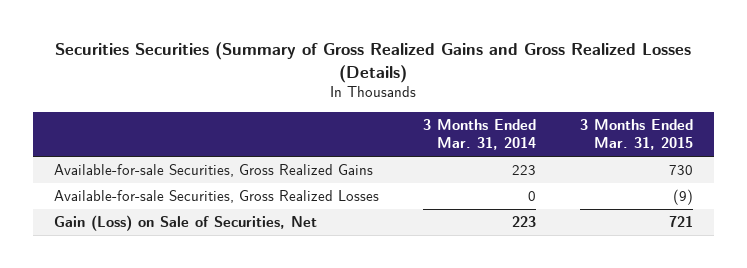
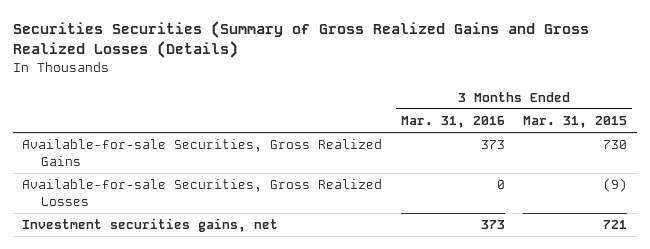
- | 3 Months Ended Mar. 31, 2014 | 3 Months Ended Mar. 31, 2015
+ | 3 Months Ended Mar. 31, 2016 | 3 Months Ended Mar. 31, 2015
- Gain (Loss) on Sale of Securities, Net | 223 | 721
+ Investment securities gains, net | 373 | 721

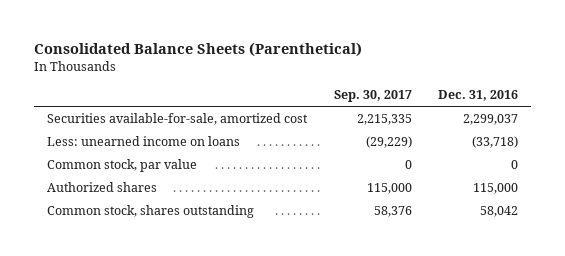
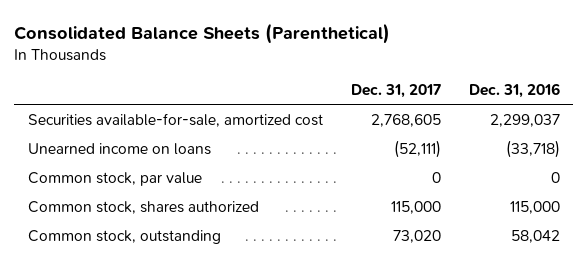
- | Sep. 30, 2017 | Dec. 31, 2016
+ | Dec. 31, 2017 | Dec. 31, 2016
- Less: unearned income on loans | (29,229) | (33,718)
+ Unearned income on loans | (52,111) | (33,718)
- Authorized shares | 115,000 | 115,000
- Common stock, shares outstanding | 58,376 | 58,042
+ Common stock, shares authorized | 115,000 | 115,000
+ Common stock, outstanding | 73,020 | 58,042

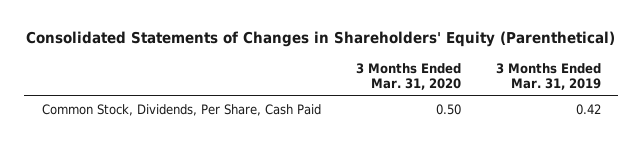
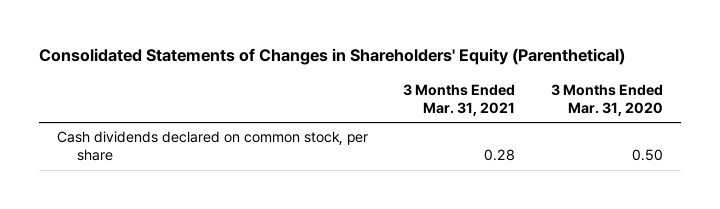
- | 3 Months Ended Mar. 31, 2020 | 3 Months Ended Mar. 31, 2019
+ | 3 Months Ended Mar. 31, 2021 | 3 Months Ended Mar. 31, 2020
- Common Stock, Dividends, Per Share, Cash Paid | 0.50 | 0.42
+ Cash dividends declared on common stock, per share | 0.28 | 0.50

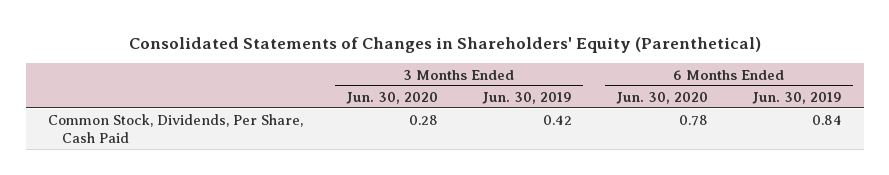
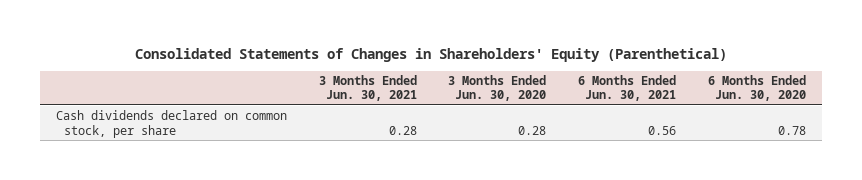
- | 3 Months Ended Jun. 30, 2020 | 3 Months Ended Jun. 30, 2019 | 6 Months Ended Jun. 30, 2020 | 6 Months Ended Jun. 30, 2019
+ | 3 Months Ended Jun. 30, 2021 | 3 Months Ended Jun. 30, 2020 | 6 Months Ended Jun. 30, 2021 | 6 Months Ended Jun. 30, 2020
- Common Stock, Dividends, Per Share, Cash Paid | 0.28 | 0.42 | 0.78 | 0.84
+ Cash dividends declared on common stock, per share | 0.28 | 0.28 | 0.56 | 0.78

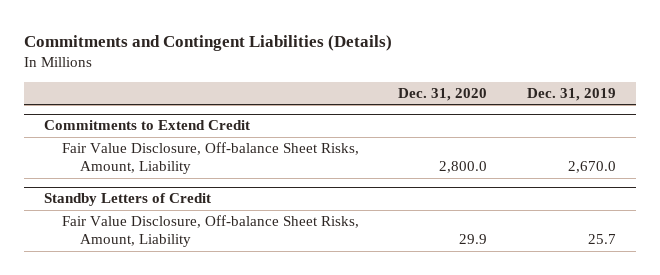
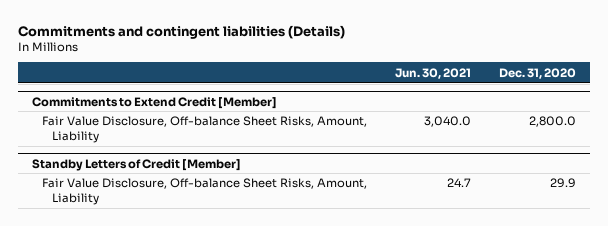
- Commitments and Contingent Liabilities (Details)
+ Commitments and contingent liabilities (Details)
- | Dec. 31, 2020 | Dec. 31, 2019
+ | Jun. 30, 2021 | Dec. 31, 2020
- Commitments to Extend Credit
+ Commitments to Extend Credit [Member]
- Standby Letters of Credit
+ Standby Letters of Credit [Member]

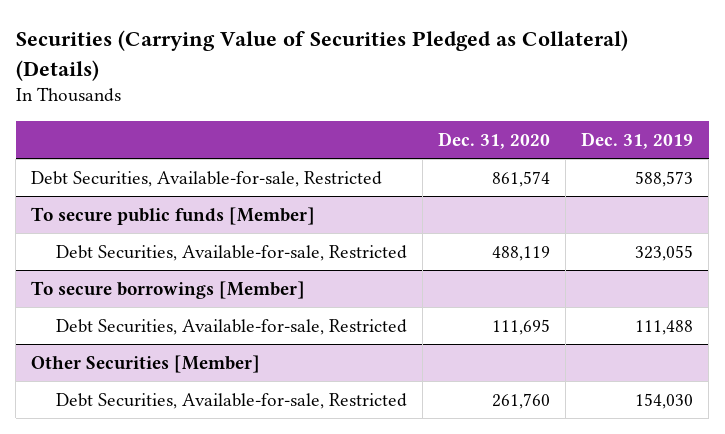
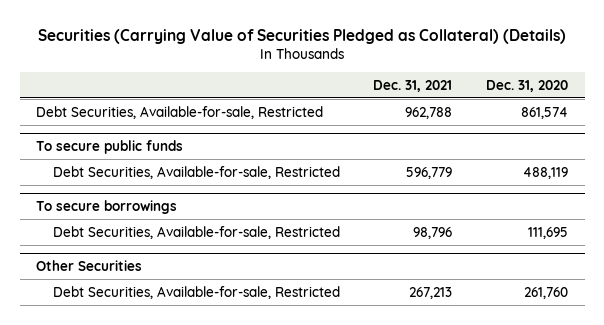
- | Dec. 31, 2020 | Dec. 31, 2019
+ | Dec. 31, 2021 | Dec. 31, 2020
- To secure public funds [Member]
+ To secure public funds
- To secure borrowings [Member]
+ To secure borrowings
- Other Securities [Member]
+ Other Securities

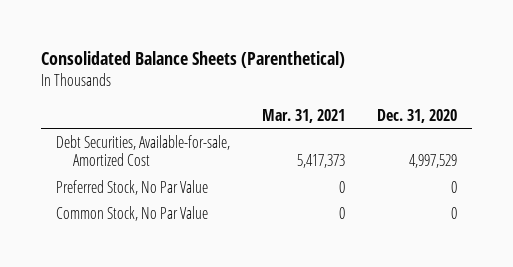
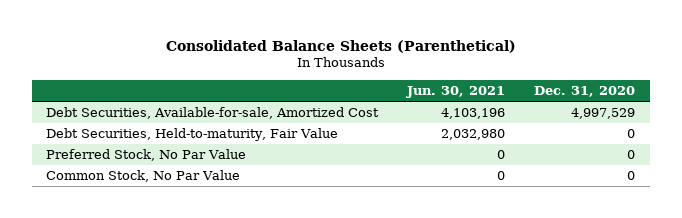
- | Mar. 31, 2021 | Dec. 31, 2020
+ | Jun. 30, 2021 | Dec. 31, 2020
+ Debt Securities, Held-to-maturity, Fair Value | 2,032,980 | 0

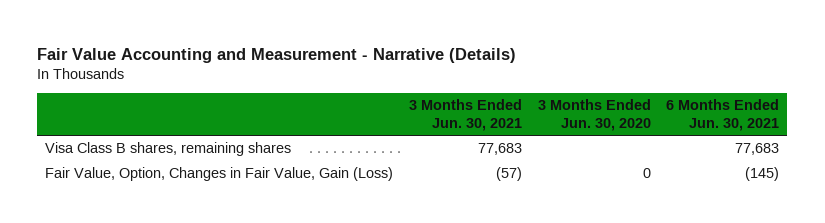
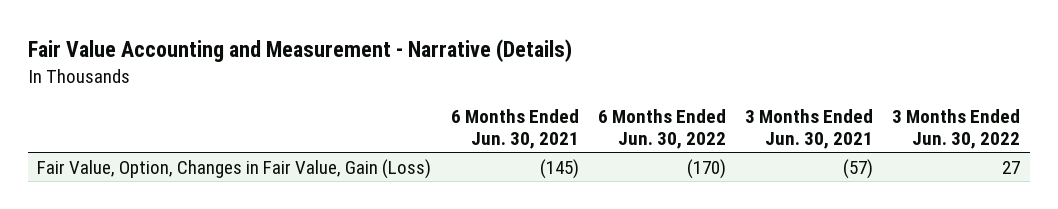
- | 3 Months Ended Jun. 30, 2021 | 3 Months Ended Jun. 30, 2020 | 6 Months Ended Jun. 30, 2021
+ | 6 Months Ended Jun. 30, 2021 | 6 Months Ended Jun. 30, 2022 | 3 Months Ended Jun. 30, 2021 | 3 Months Ended Jun. 30, 2022
- Visa Class B shares, remaining shares | 77,683 | | 77,683

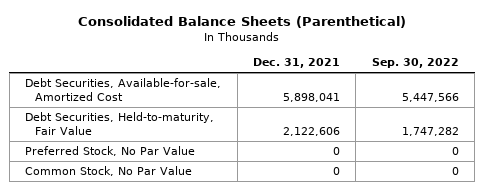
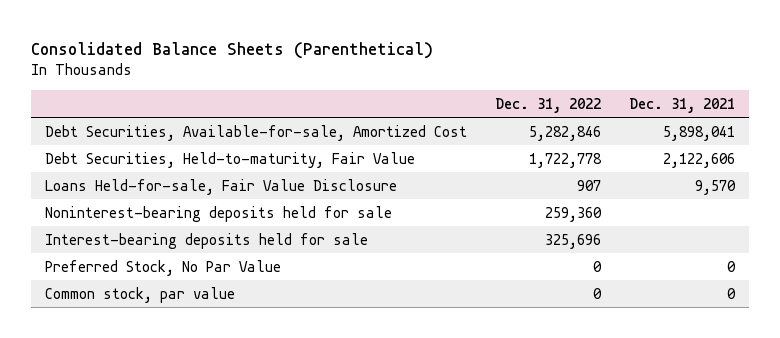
- | Dec. 31, 2021 | Sep. 30, 2022
+ | Dec. 31, 2022 | Dec. 31, 2021
+ Loans Held-for-sale, Fair Value Disclosure | 907 | 9,570
+ Noninterest-bearing deposits held for sale | 259,360 |
+ Interest-bearing deposits held for sale | 325,696 |
- Common Stock, No Par Value | 0 | 0
+ Common stock, par value | 0 | 0

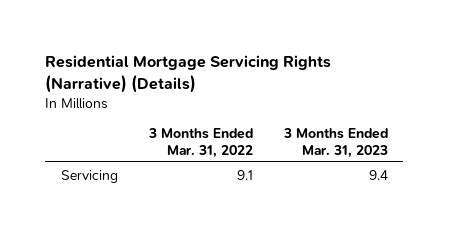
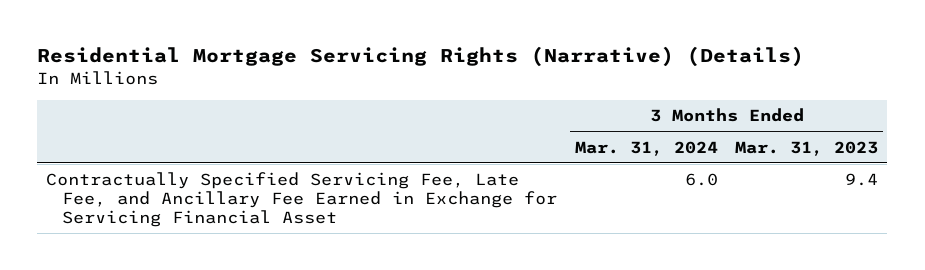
- | 3 Months Ended Mar. 31, 2022 | 3 Months Ended Mar. 31, 2023
+ | 3 Months Ended Mar. 31, 2024 | 3 Months Ended Mar. 31, 2023
- Servicing | 9.1 | 9.4
+ Contractually Specified Servicing Fee, Late Fee, and Ancillary Fee Earned in Exchange for Servicing Financial Asset | 6.0 | 9.4

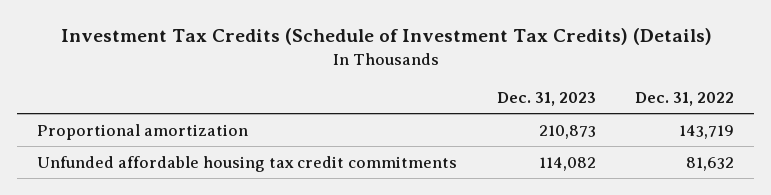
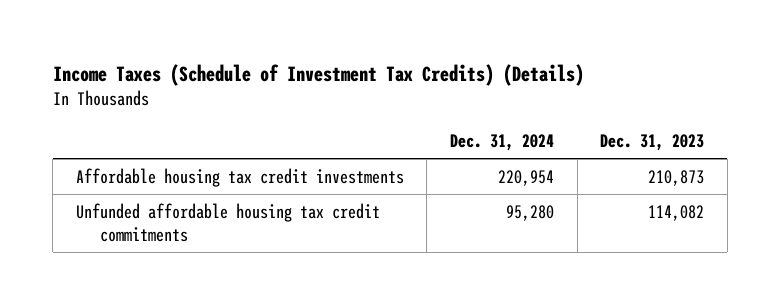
- Investment Tax Credits (Schedule of Investment Tax Credits) (Details)
+ Income Taxes (Schedule of Investment Tax Credits) (Details)
- | Dec. 31, 2023 | Dec. 31, 2022
+ | Dec. 31, 2024 | Dec. 31, 2023
- Proportional amortization | 210,873 | 143,719
+ Affordable housing tax credit investments | 220,954 | 210,873

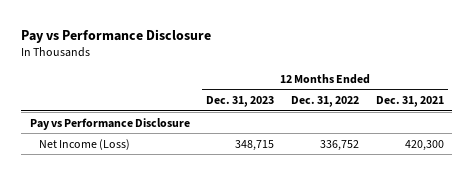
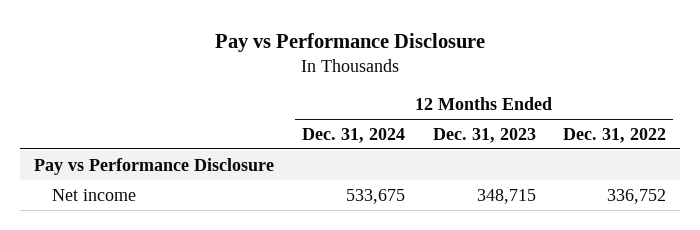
- | 12 Months Ended Dec. 31, 2023 | 12 Months Ended Dec. 31, 2022 | 12 Months Ended Dec. 31, 2021
+ | 12 Months Ended Dec. 31, 2024 | 12 Months Ended Dec. 31, 2023 | 12 Months Ended Dec. 31, 2022
- Net Income (Loss) | 348,715 | 336,752 | 420,300
+ Net income | 533,675 | 348,715 | 336,752

